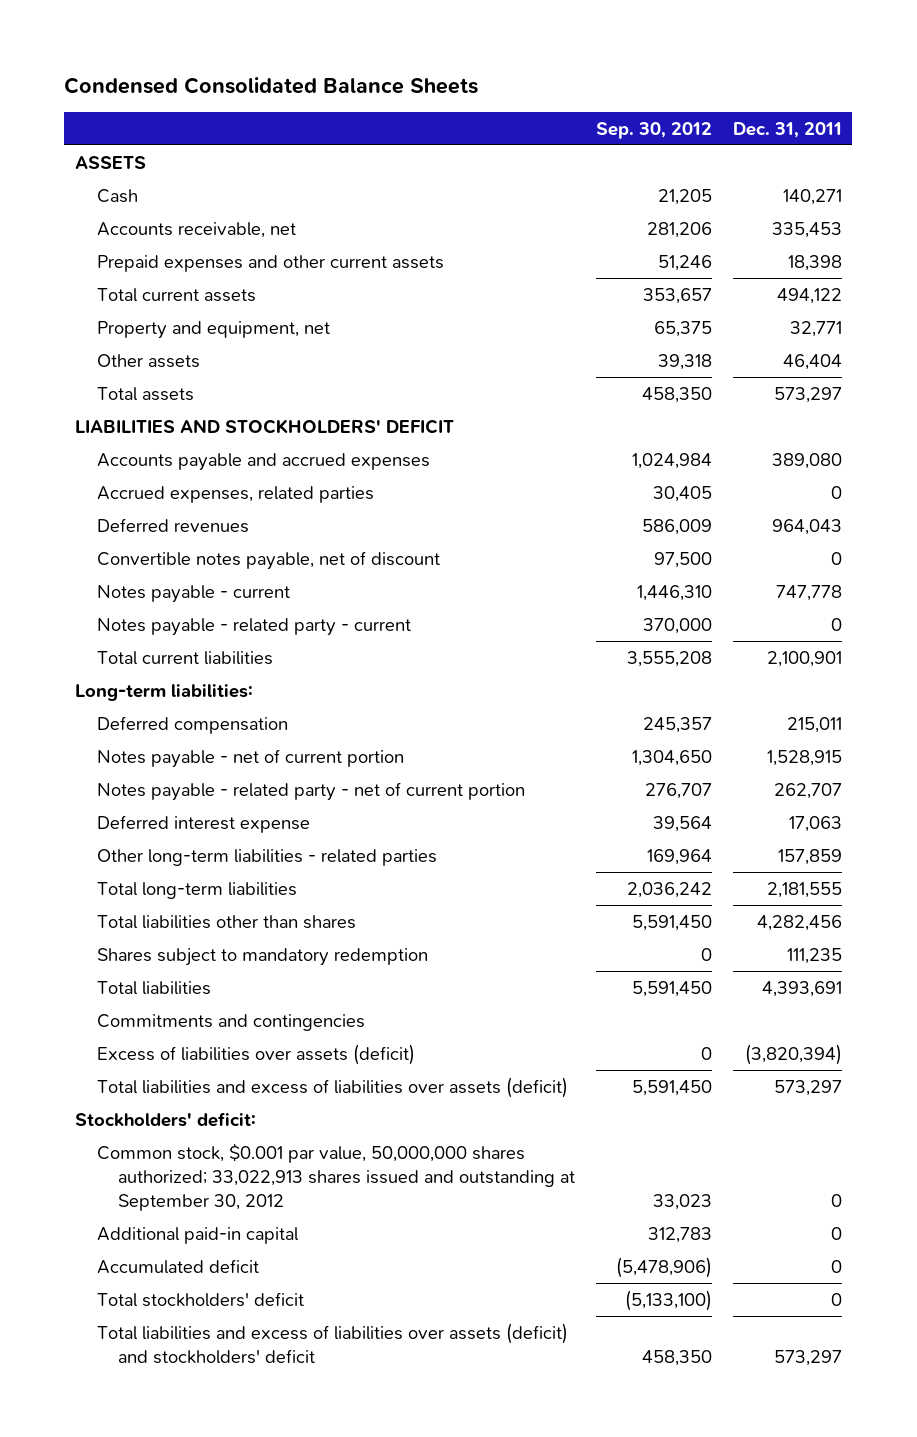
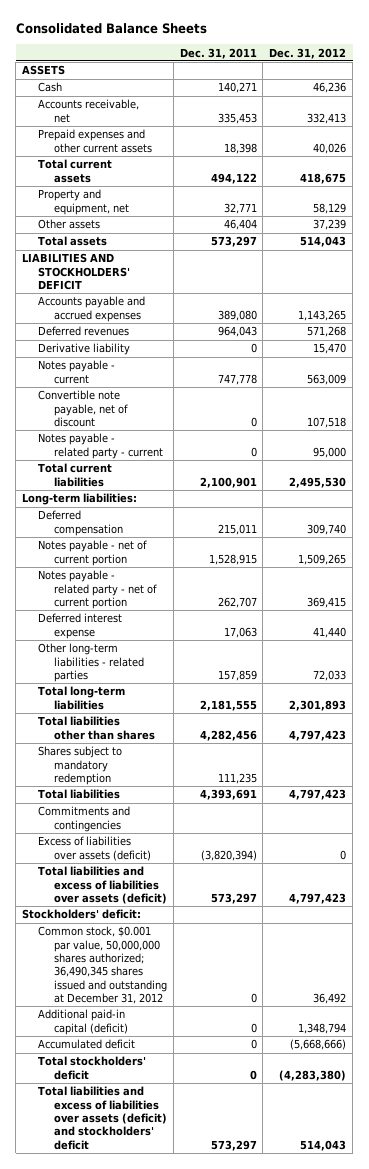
- Condensed Consolidated Balance Sheets
+ Consolidated Balance Sheets
- | Sep. 30, 2012 | Dec. 31, 2011
+ | Dec. 31, 2011 | Dec. 31, 2012
- Accrued expenses, related parties | 30,405 | 0
- Convertible notes payable, net of discount | 97,500 | 0
+ Derivative liability | 0 | 15,470
+ Convertible note payable, net of discount | 0 | 107,518
- Common stock, $0.001 par value, 50,000,000 shares authorized; 33,022,913 shares issued and outstanding at September 30, 2012 | 33,023 | 0
- Additional paid-in capital | 312,783 | 0
+ Common stock, $0.001 par value, 50,000,000 shares authorized; 36,490,345 shares issued and outstanding at December 31, 2012 | 0 | 36,492
+ Additional paid-in capital (deficit) | 0 | 1,348,794

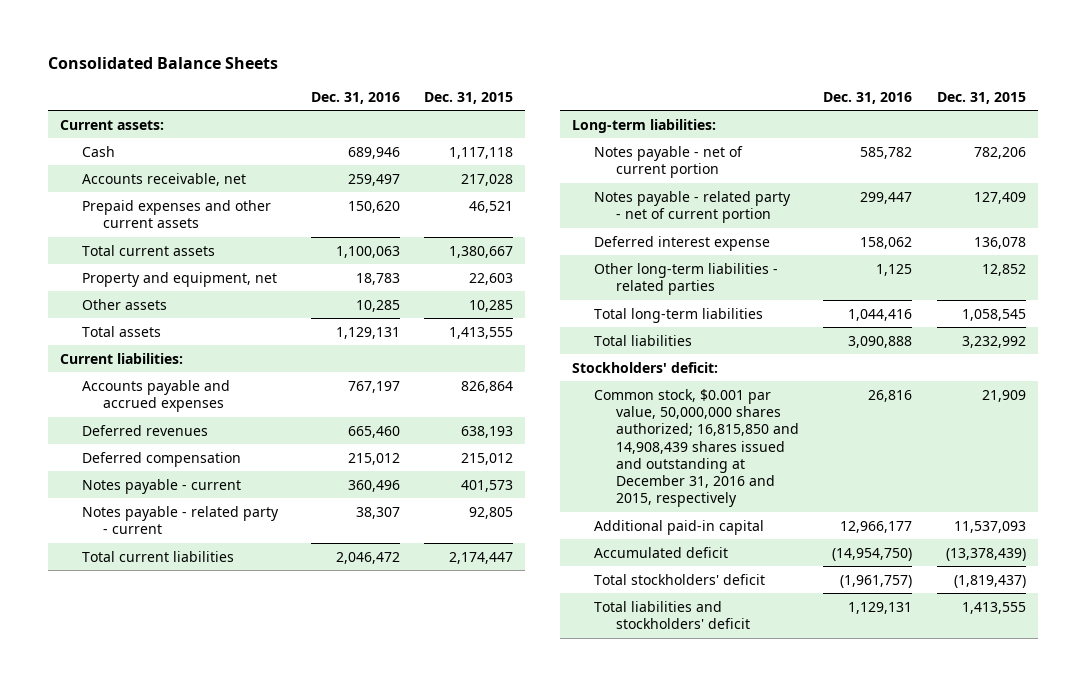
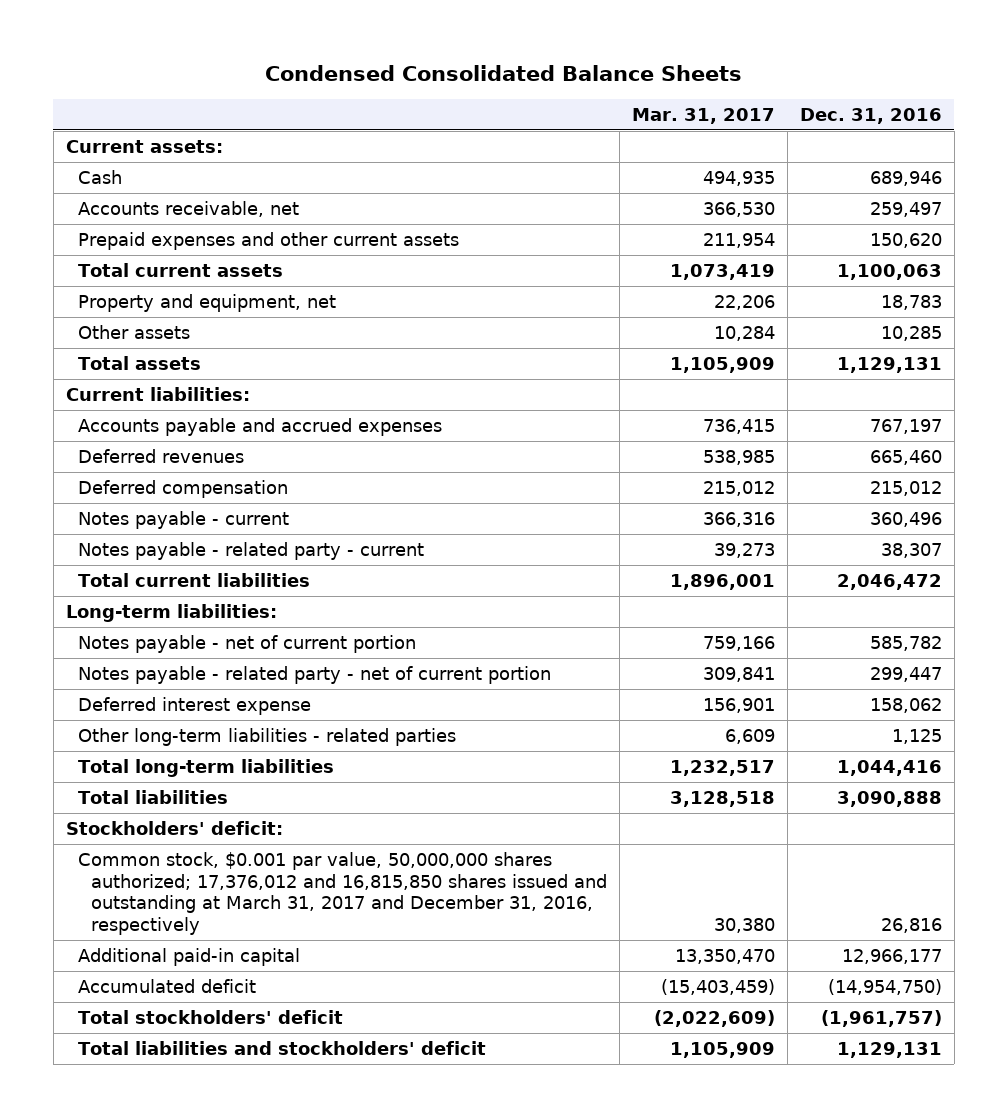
- Consolidated Balance Sheets
+ Condensed Consolidated Balance Sheets
- | Dec. 31, 2016 | Dec. 31, 2015
+ | Mar. 31, 2017 | Dec. 31, 2016
- Common stock, $0.001 par value, 50,000,000 shares authorized; 16,815,850 and 14,908,439 shares issued and outstanding at December 31, 2016 and 2015, respectively | 26,816 | 21,909
+ Common stock, $0.001 par value, 50,000,000 shares authorized; 17,376,012 and 16,815,850 shares issued and outstanding at March 31, 2017 and December 31, 2016, respectively | 30,380 | 26,816

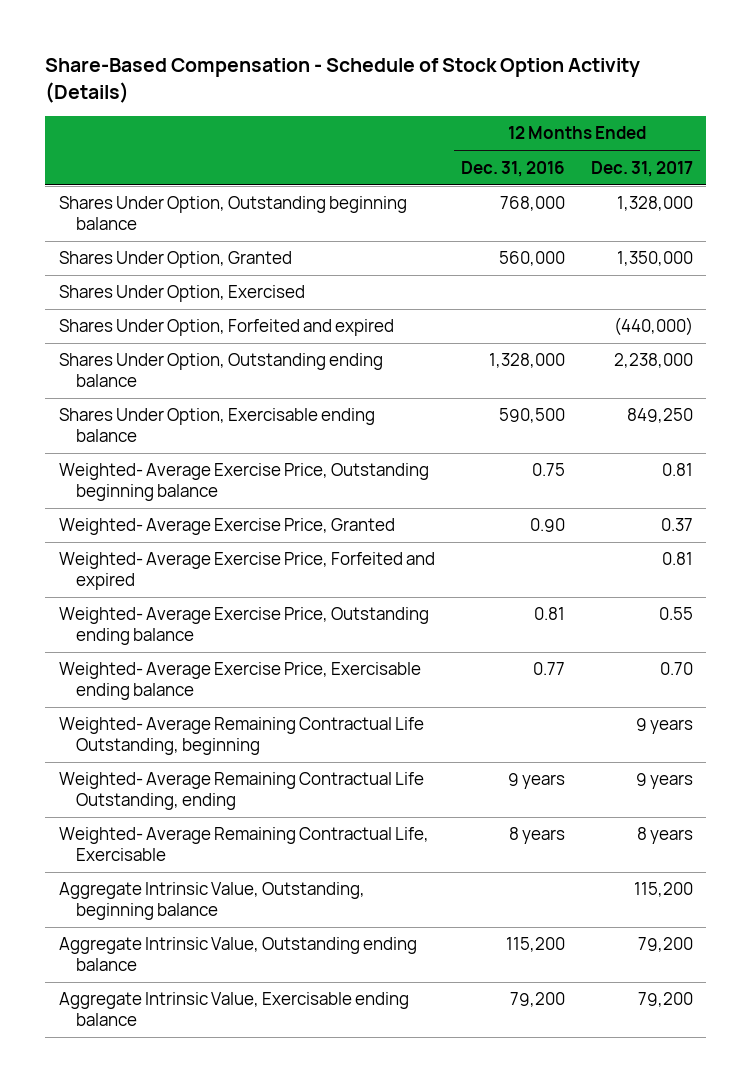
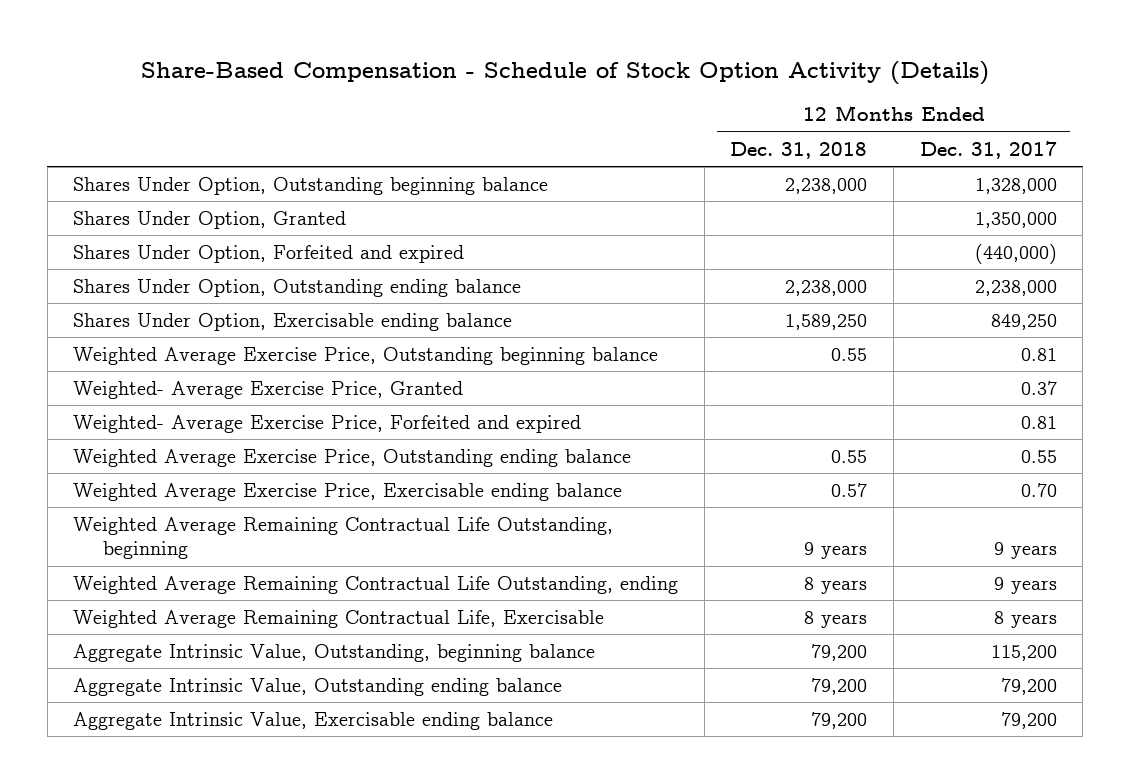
- | 12 Months Ended Dec. 31, 2016 | 12 Months Ended Dec. 31, 2017
+ | 12 Months Ended Dec. 31, 2018 | 12 Months Ended Dec. 31, 2017
- Shares Under Option, Exercised
- Weighted- Average Exercise Price, Outstanding beginning balance | 0.75 | 0.81
+ Weighted Average Exercise Price, Outstanding beginning balance | 0.55 | 0.81
- Weighted- Average Exercise Price, Outstanding ending balance | 0.81 | 0.55
- Weighted- Average Exercise Price, Exercisable ending balance | 0.77 | 0.70
- Weighted- Average Remaining Contractual Life Outstanding, beginning | | 9 years
- Weighted- Average Remaining Contractual Life Outstanding, ending | 9 years | 9 years
- Weighted- Average Remaining Contractual Life, Exercisable | 8 years | 8 years
+ Weighted Average Exercise Price, Outstanding ending balance | 0.55 | 0.55
+ Weighted Average Exercise Price, Exercisable ending balance | 0.57 | 0.70
+ Weighted Average Remaining Contractual Life Outstanding, beginning | 9 years | 9 years
+ Weighted Average Remaining Contractual Life Outstanding, ending | 8 years | 9 years
+ Weighted Average Remaining Contractual Life, Exercisable | 8 years | 8 years

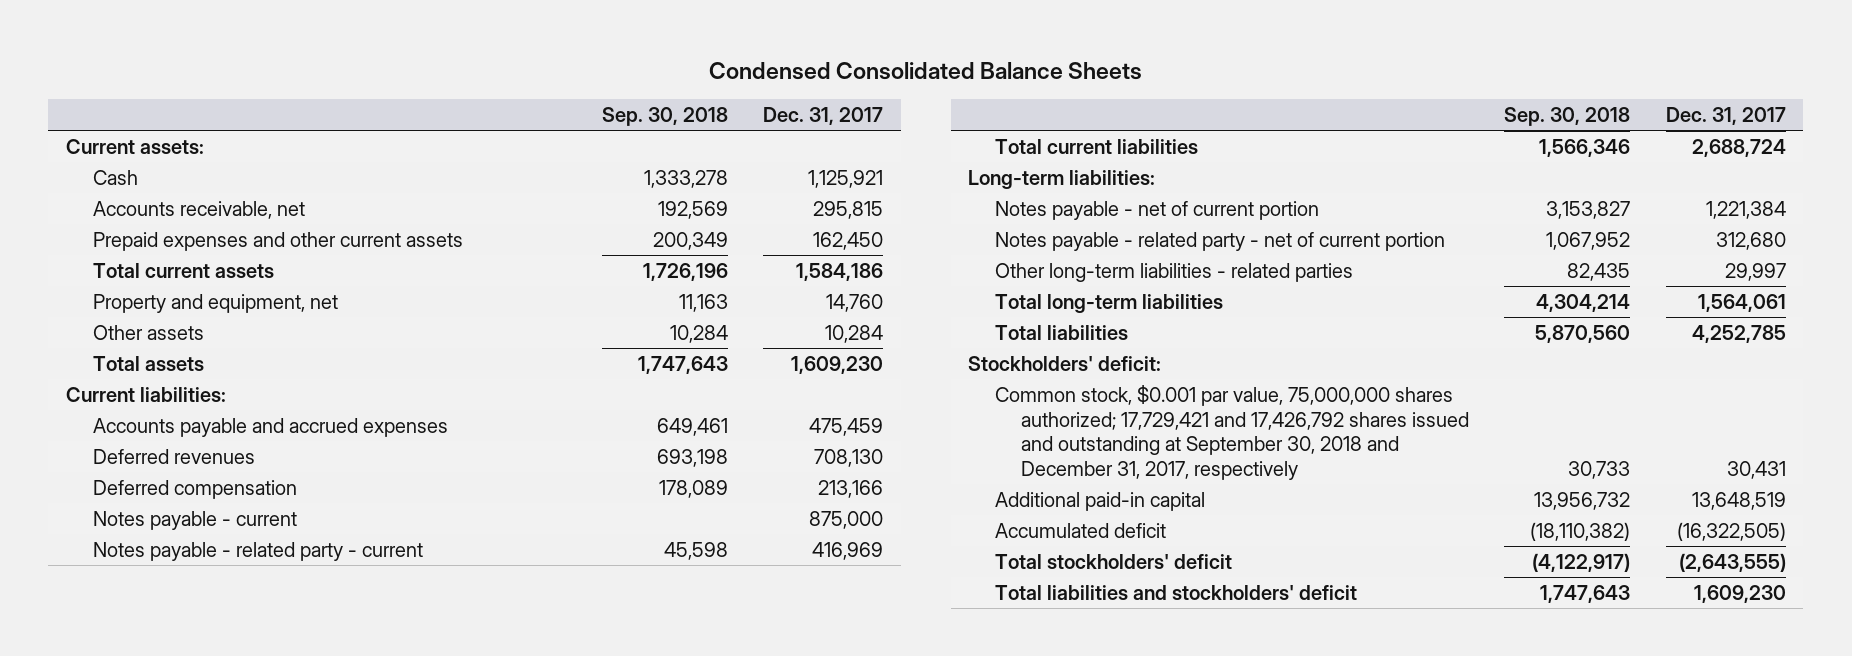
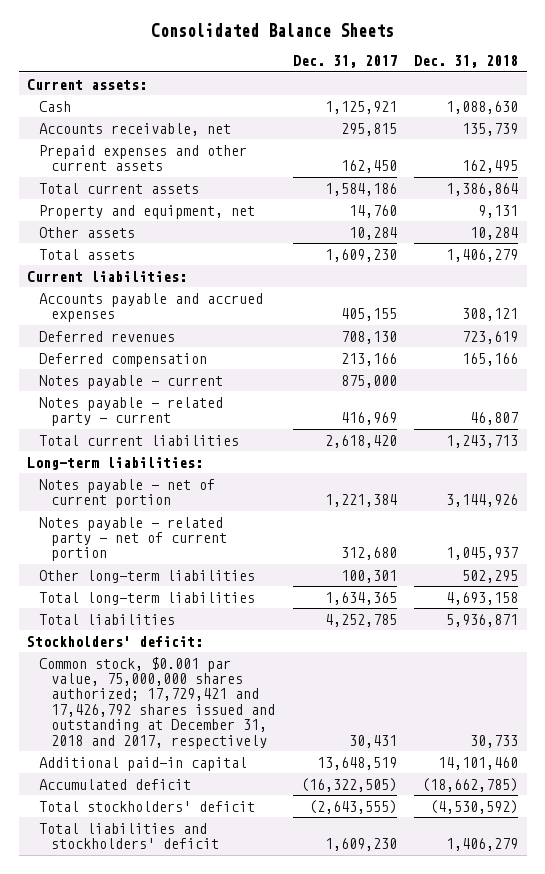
- Condensed Consolidated Balance Sheets
+ Consolidated Balance Sheets
- | Sep. 30, 2018 | Dec. 31, 2017
+ | Dec. 31, 2017 | Dec. 31, 2018
- Accounts payable and accrued expenses | 649,461 | 475,459
+ Accounts payable and accrued expenses | 405,155 | 308,121
- Total current liabilities | 1,566,346 | 2,688,724
+ Total current liabilities | 2,618,420 | 1,243,713
- Other long-term liabilities - related parties | 82,435 | 29,997
- Total long-term liabilities | 4,304,214 | 1,564,061
+ Other long-term liabilities | 100,301 | 502,295
+ Total long-term liabilities | 1,634,365 | 4,693,158
- Common stock, $0.001 par value, 75,000,000 shares authorized; 17,729,421 and 17,426,792 shares issued and outstanding at September 30, 2018 and December 31, 2017, respectively | 30,733 | 30,431
+ Common stock, $0.001 par value, 75,000,000 shares authorized; 17,729,421 and 17,426,792 shares issued and outstanding at December 31, 2018 and 2017, respectively | 30,431 | 30,733

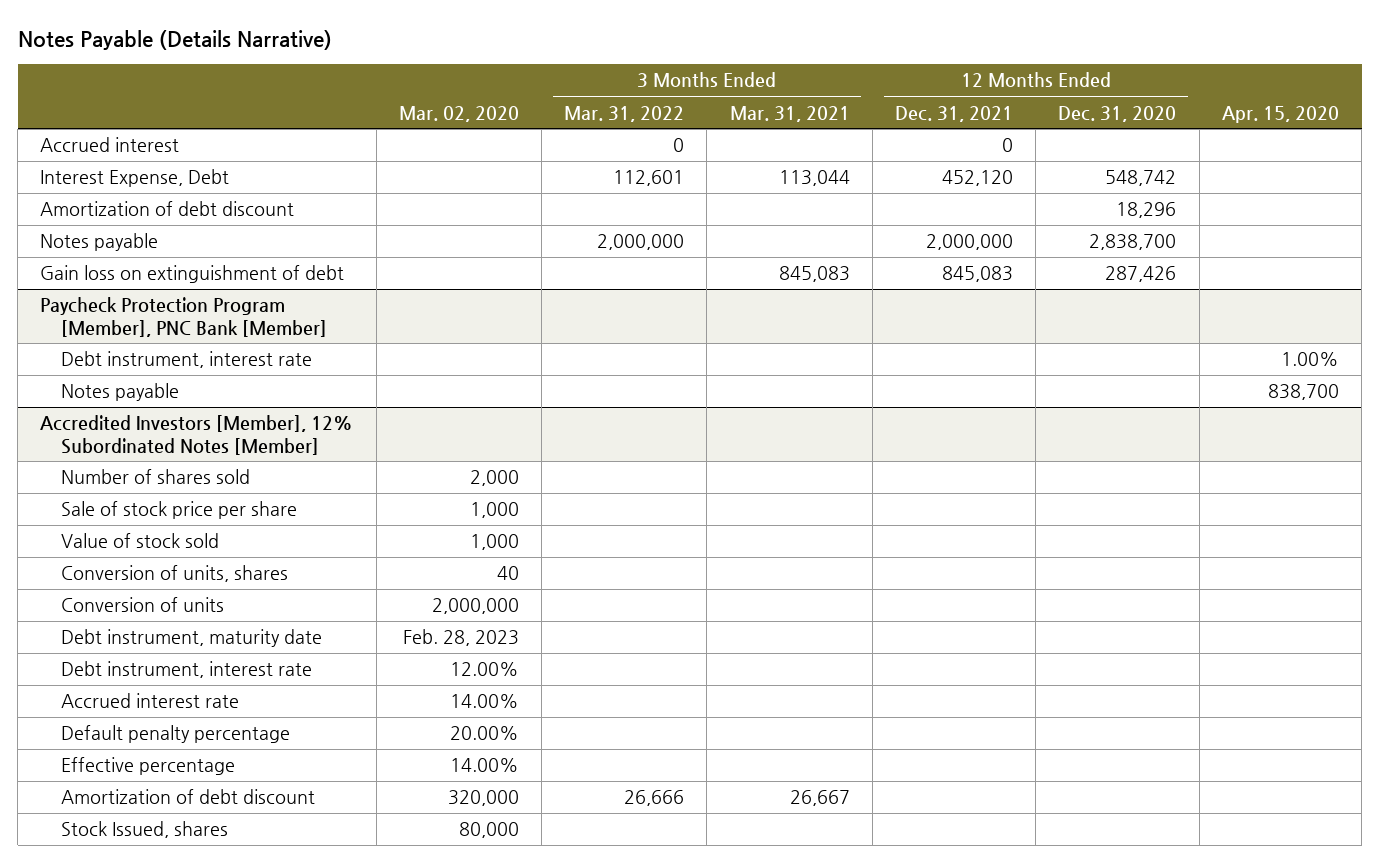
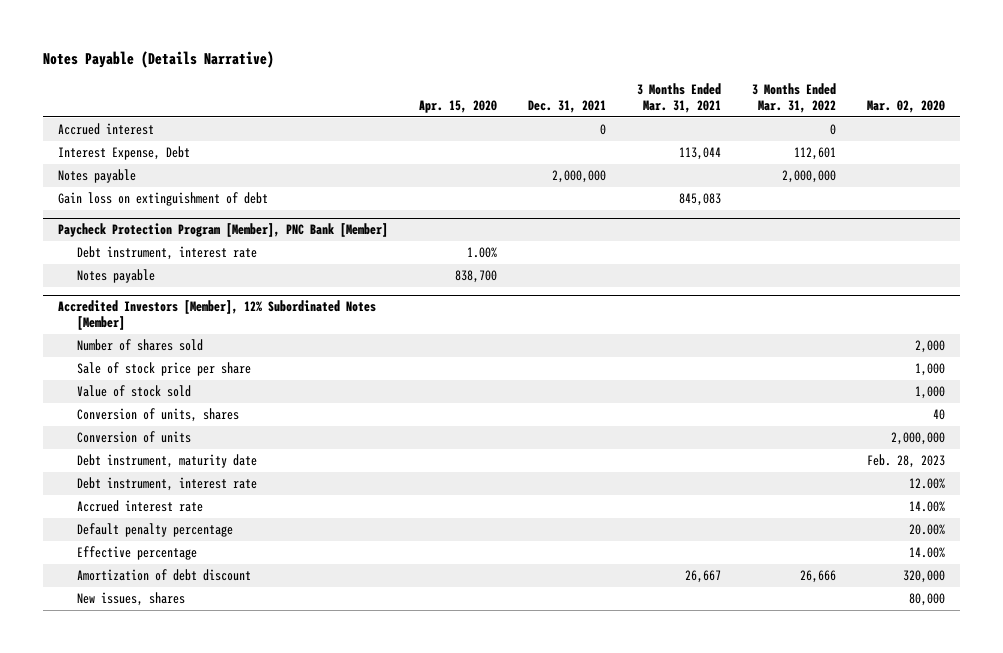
- | Mar. 02, 2020 | 3 Months Ended Mar. 31, 2022 | 3 Months Ended Mar. 31, 2021 | 12 Months Ended Dec. 31, 2021 | 12 Months Ended Dec. 31, 2020 | Apr. 15, 2020
+ | Apr. 15, 2020 | Dec. 31, 2021 | 3 Months Ended Mar. 31, 2021 | 3 Months Ended Mar. 31, 2022 | Mar. 02, 2020
- Amortization of debt discount | | | | | 18,296 |
@ Accredited Investors [Member], 12% Subordinated Notes [Member]
- Stock Issued, shares | 80,000 | | | | |
+ New issues, shares | | | | | 80,000

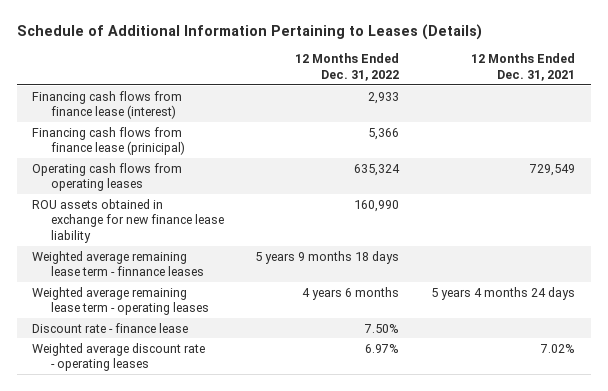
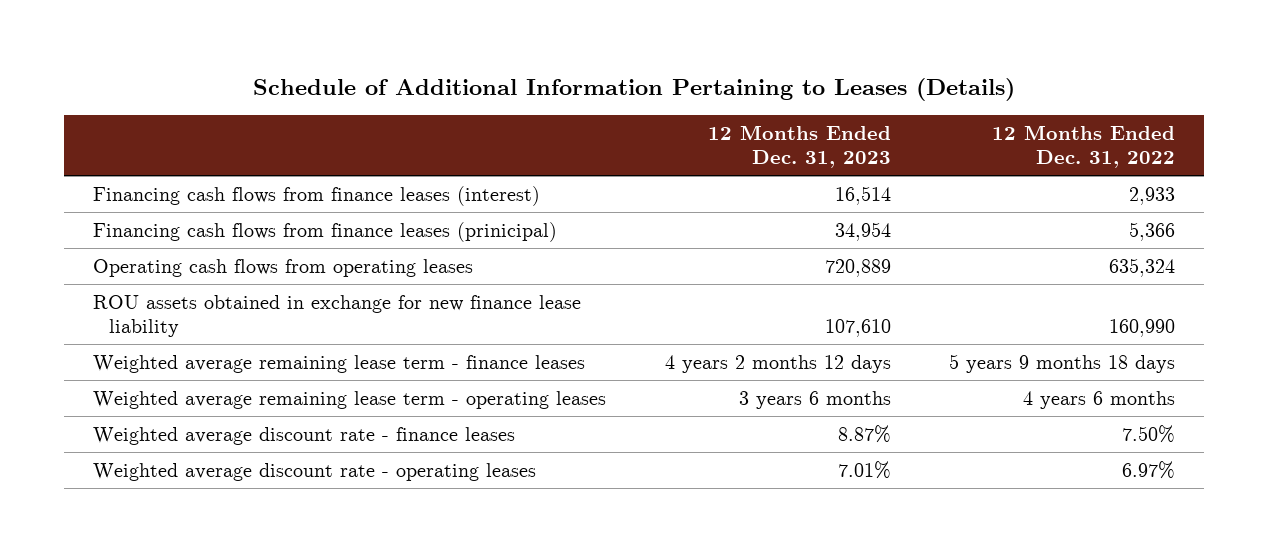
- | 12 Months Ended Dec. 31, 2022 | 12 Months Ended Dec. 31, 2021
+ | 12 Months Ended Dec. 31, 2023 | 12 Months Ended Dec. 31, 2022
- Financing cash flows from finance lease (interest) | 2,933 |
- Financing cash flows from finance lease (prinicipal) | 5,366 |
+ Financing cash flows from finance leases (interest) | 16,514 | 2,933
+ Financing cash flows from finance leases (prinicipal) | 34,954 | 5,366
- Weighted average remaining lease term - finnance leases | 5 years 9 months 18 days |
+ Weighted average remaining lease term - finance leases | 4 years 2 months 12 days | 5 years 9 months 18 days
- Discount rate - finance lease | 7.50% |
+ Weighted average discount rate - finance leases | 8.87% | 7.50%

